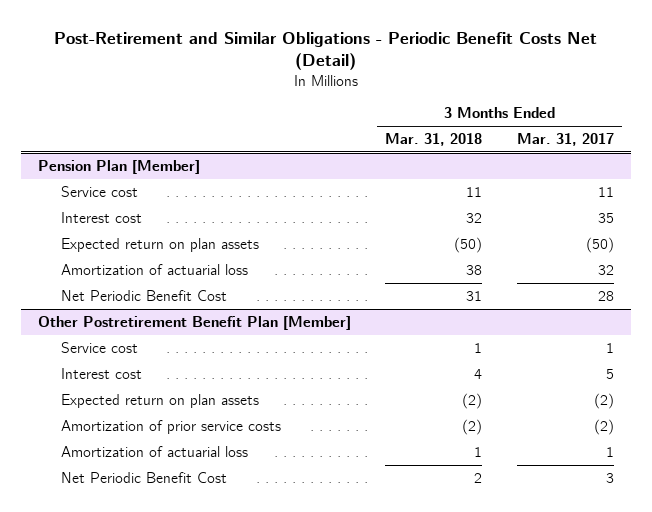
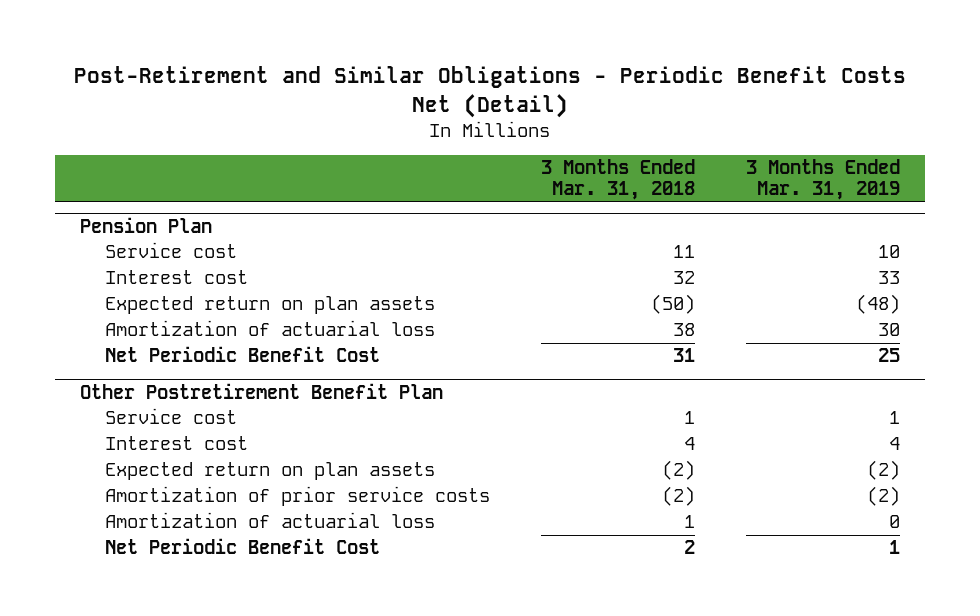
- | 3 Months Ended Mar. 31, 2018 | 3 Months Ended Mar. 31, 2017
+ | 3 Months Ended Mar. 31, 2018 | 3 Months Ended Mar. 31, 2019
- Pension Plan [Member]
+ Pension Plan
- Other Postretirement Benefit Plan [Member]
+ Other Postretirement Benefit Plan

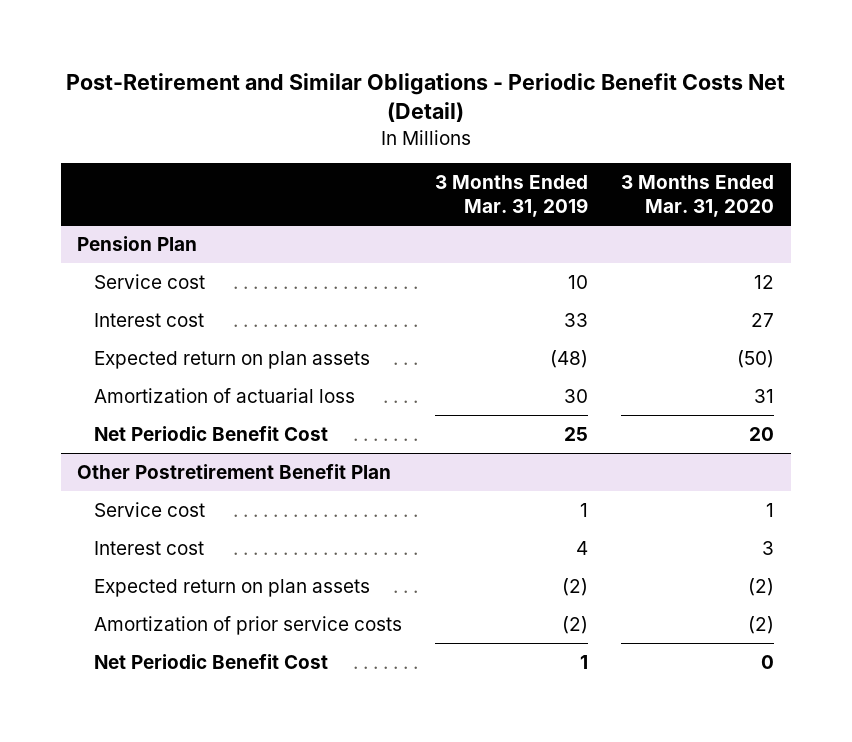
- | 3 Months Ended Mar. 31, 2018 | 3 Months Ended Mar. 31, 2019
+ | 3 Months Ended Mar. 31, 2019 | 3 Months Ended Mar. 31, 2020
@ Other Postretirement Benefit Plan
- Amortization of actuarial loss | 1 | 0

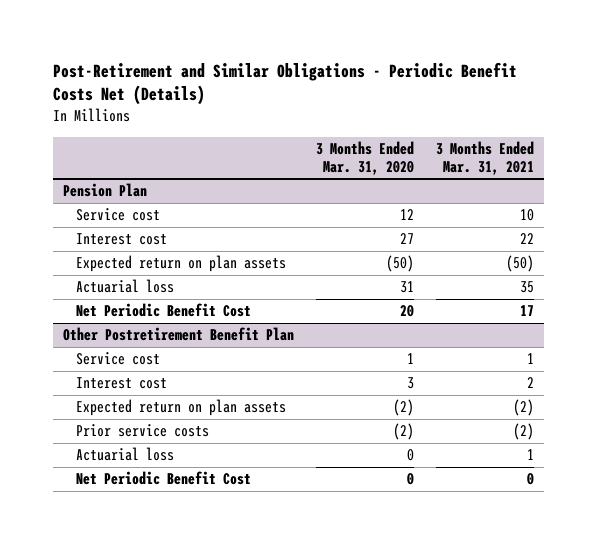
- Post-Retirement and Similar Obligations - Periodic Benefit Costs Net (Detail)
+ Post-Retirement and Similar Obligations - Periodic Benefit Costs Net (Details)
- | 3 Months Ended Mar. 31, 2019 | 3 Months Ended Mar. 31, 2020
+ | 3 Months Ended Mar. 31, 2020 | 3 Months Ended Mar. 31, 2021
@ Pension Plan
- Amortization of actuarial loss | 30 | 31
+ Actuarial loss | 31 | 35
@ Other Postretirement Benefit Plan
- Amortization of prior service costs | (2) | (2)
+ Prior service costs | (2) | (2)
+ Actuarial loss | 0 | 1

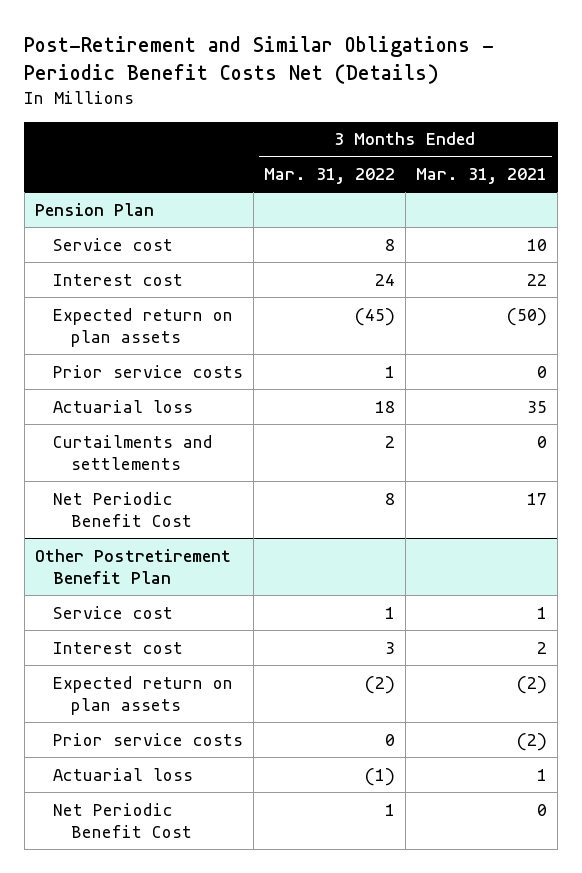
- | 3 Months Ended Mar. 31, 2020 | 3 Months Ended Mar. 31, 2021
+ | 3 Months Ended Mar. 31, 2022 | 3 Months Ended Mar. 31, 2021
@ Pension Plan
+ Prior service costs | 1 | 0
+ Curtailments and settlements | 2 | 0

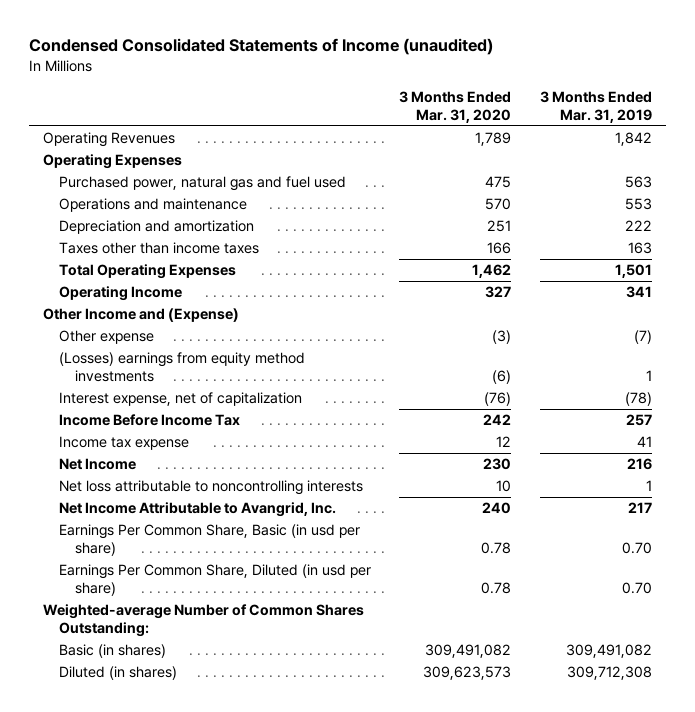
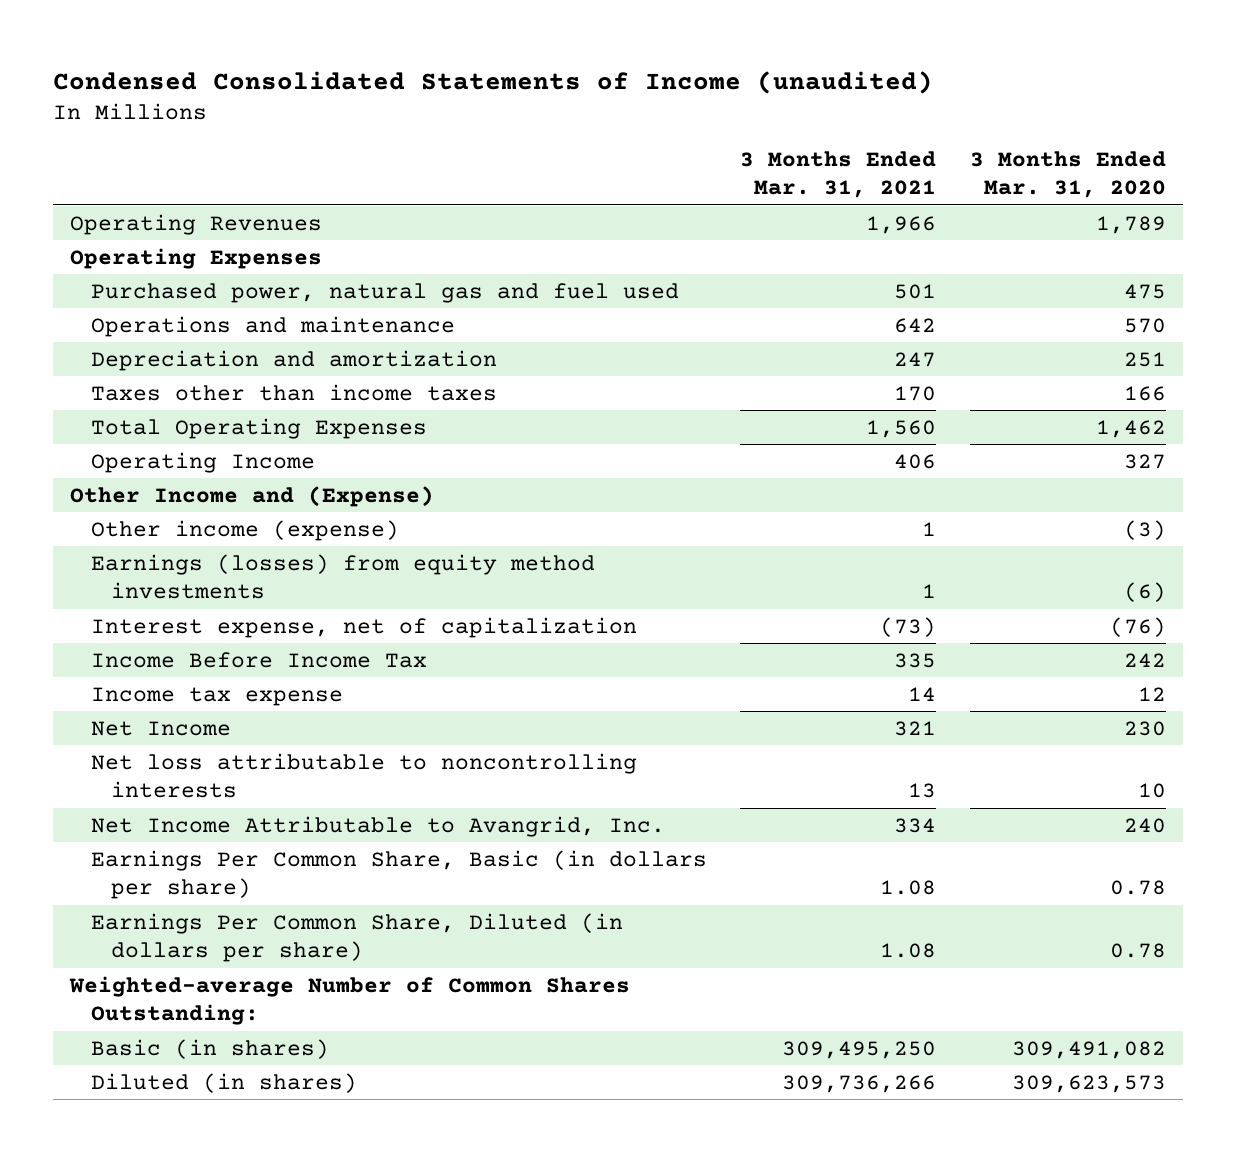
- | 3 Months Ended Mar. 31, 2020 | 3 Months Ended Mar. 31, 2019
+ | 3 Months Ended Mar. 31, 2021 | 3 Months Ended Mar. 31, 2020
- Other expense | (3) | (7)
- (Losses) earnings from equity method investments | (6) | 1
+ Other income (expense) | 1 | (3)
+ Earnings (losses) from equity method investments | 1 | (6)
- Earnings Per Common Share, Basic (in usd per share) | 0.78 | 0.70
- Earnings Per Common Share, Diluted (in usd per share) | 0.78 | 0.70
+ Earnings Per Common Share, Basic (in dollars per share) | 1.08 | 0.78
+ Earnings Per Common Share, Diluted (in dollars per share) | 1.08 | 0.78

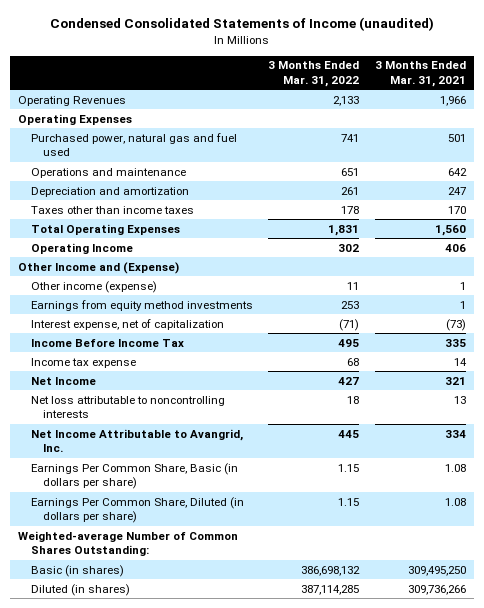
- | 3 Months Ended Mar. 31, 2021 | 3 Months Ended Mar. 31, 2020
+ | 3 Months Ended Mar. 31, 2022 | 3 Months Ended Mar. 31, 2021
- Earnings (losses) from equity method investments | 1 | (6)
+ Earnings from equity method investments | 253 | 1

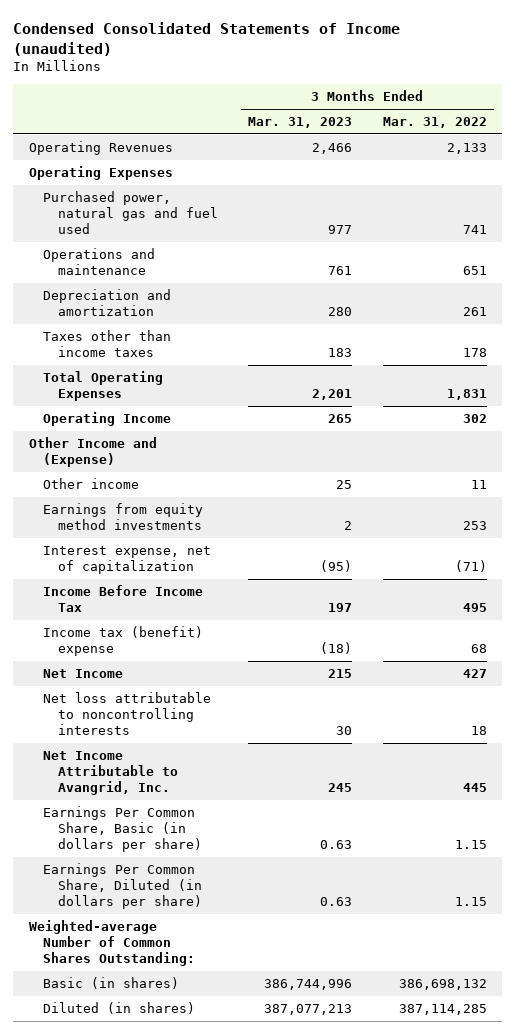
- | 3 Months Ended Mar. 31, 2022 | 3 Months Ended Mar. 31, 2021
+ | 3 Months Ended Mar. 31, 2023 | 3 Months Ended Mar. 31, 2022
- Other income (expense) | 11 | 1
+ Other income | 25 | 11
- Income tax expense | 68 | 14
+ Income tax (benefit) expense | (18) | 68

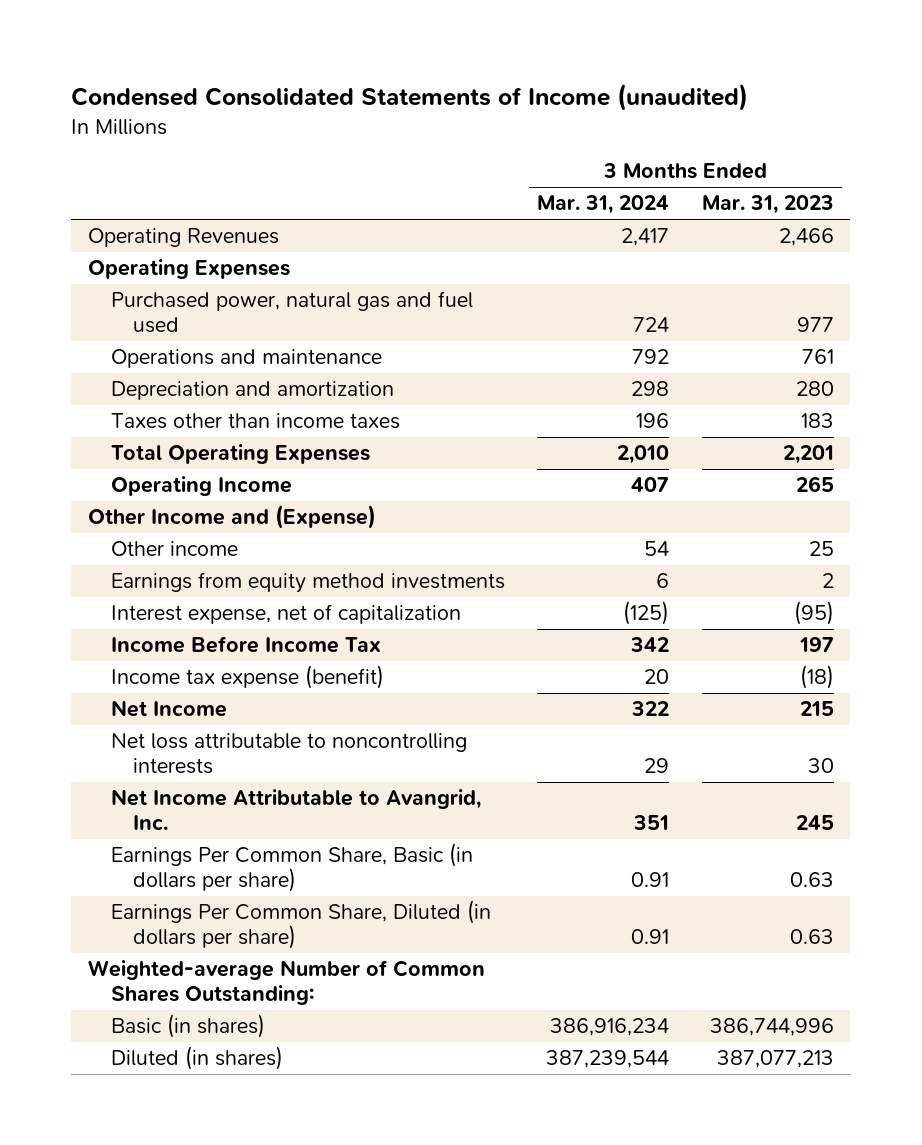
- | 3 Months Ended Mar. 31, 2023 | 3 Months Ended Mar. 31, 2022
+ | 3 Months Ended Mar. 31, 2024 | 3 Months Ended Mar. 31, 2023
- Income tax (benefit) expense | (18) | 68
+ Income tax expense (benefit) | 20 | (18)

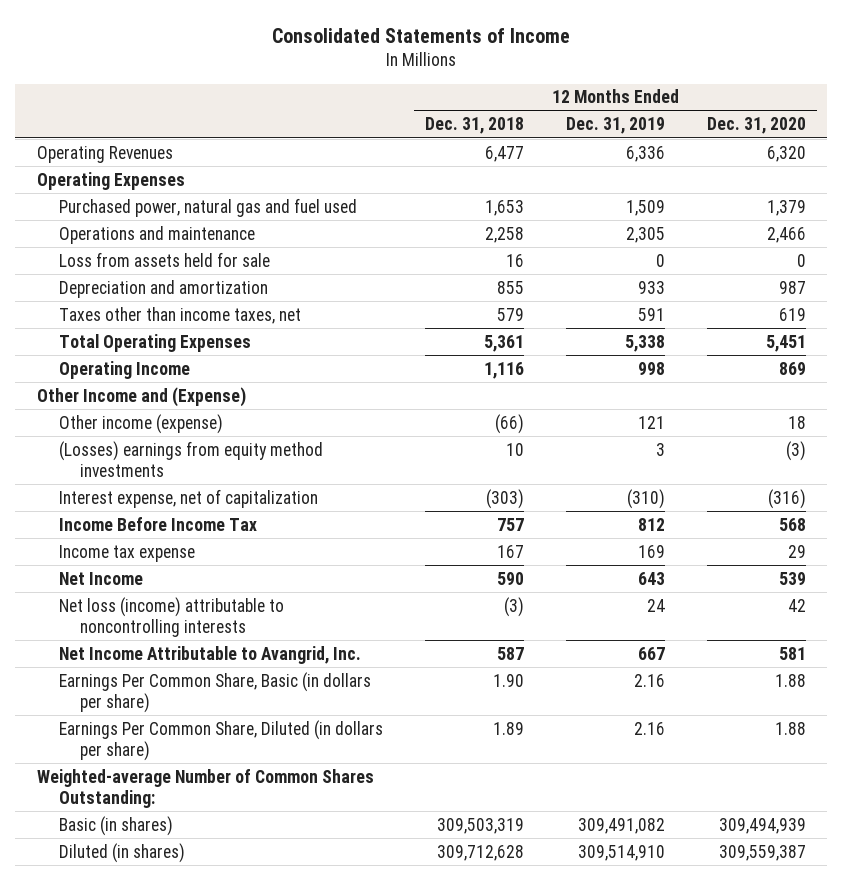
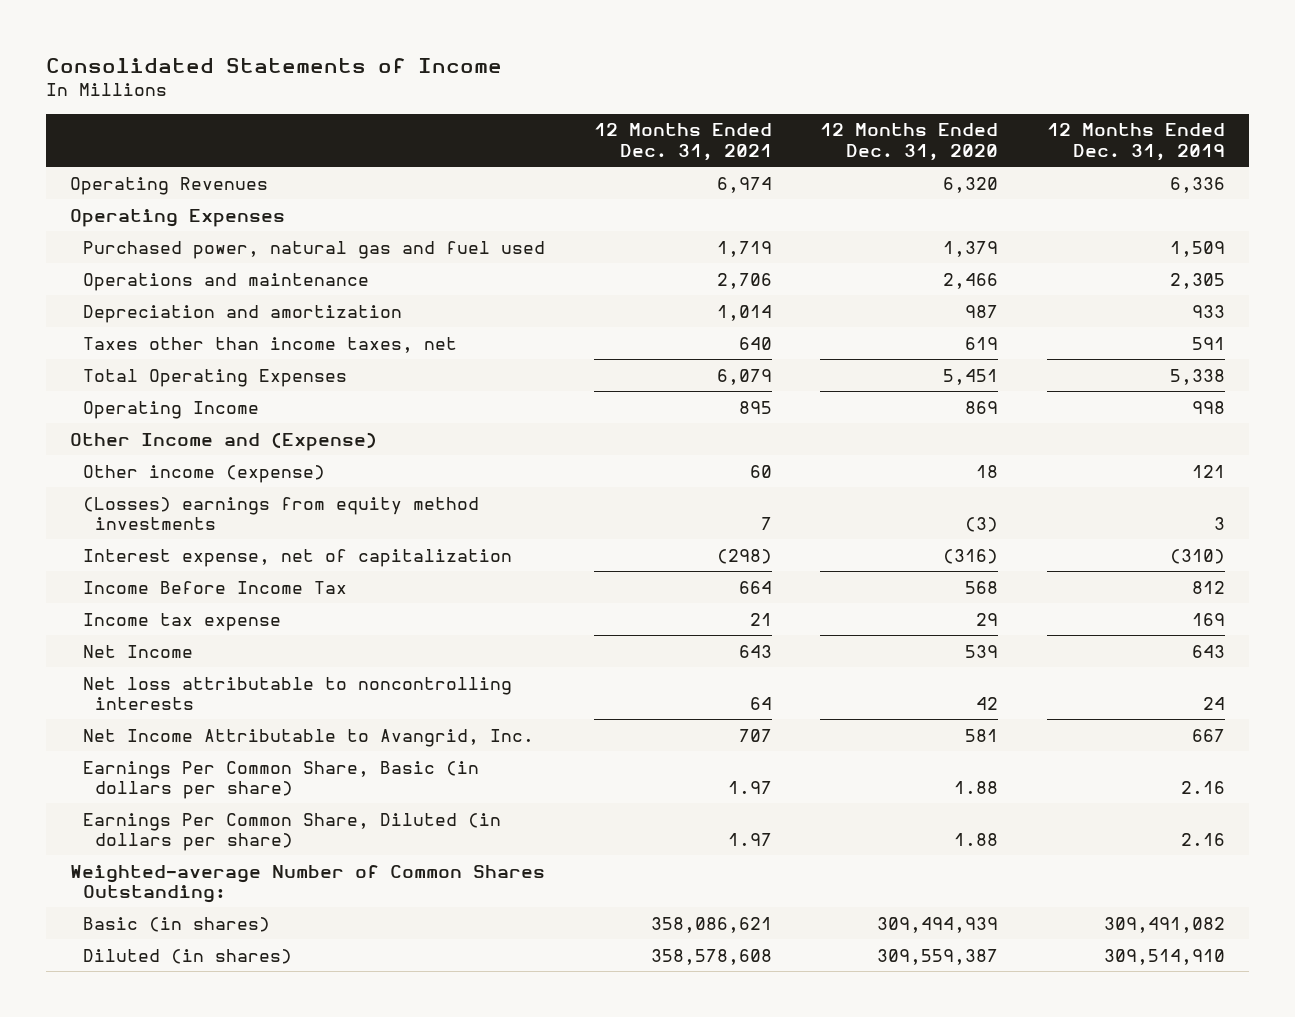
- | 12 Months Ended Dec. 31, 2018 | 12 Months Ended Dec. 31, 2019 | 12 Months Ended Dec. 31, 2020
+ | 12 Months Ended Dec. 31, 2021 | 12 Months Ended Dec. 31, 2020 | 12 Months Ended Dec. 31, 2019
- Loss from assets held for sale | 16 | 0 | 0
- Net loss (income) attributable to noncontrolling interests | (3) | 24 | 42
+ Net loss attributable to noncontrolling interests | 64 | 42 | 24

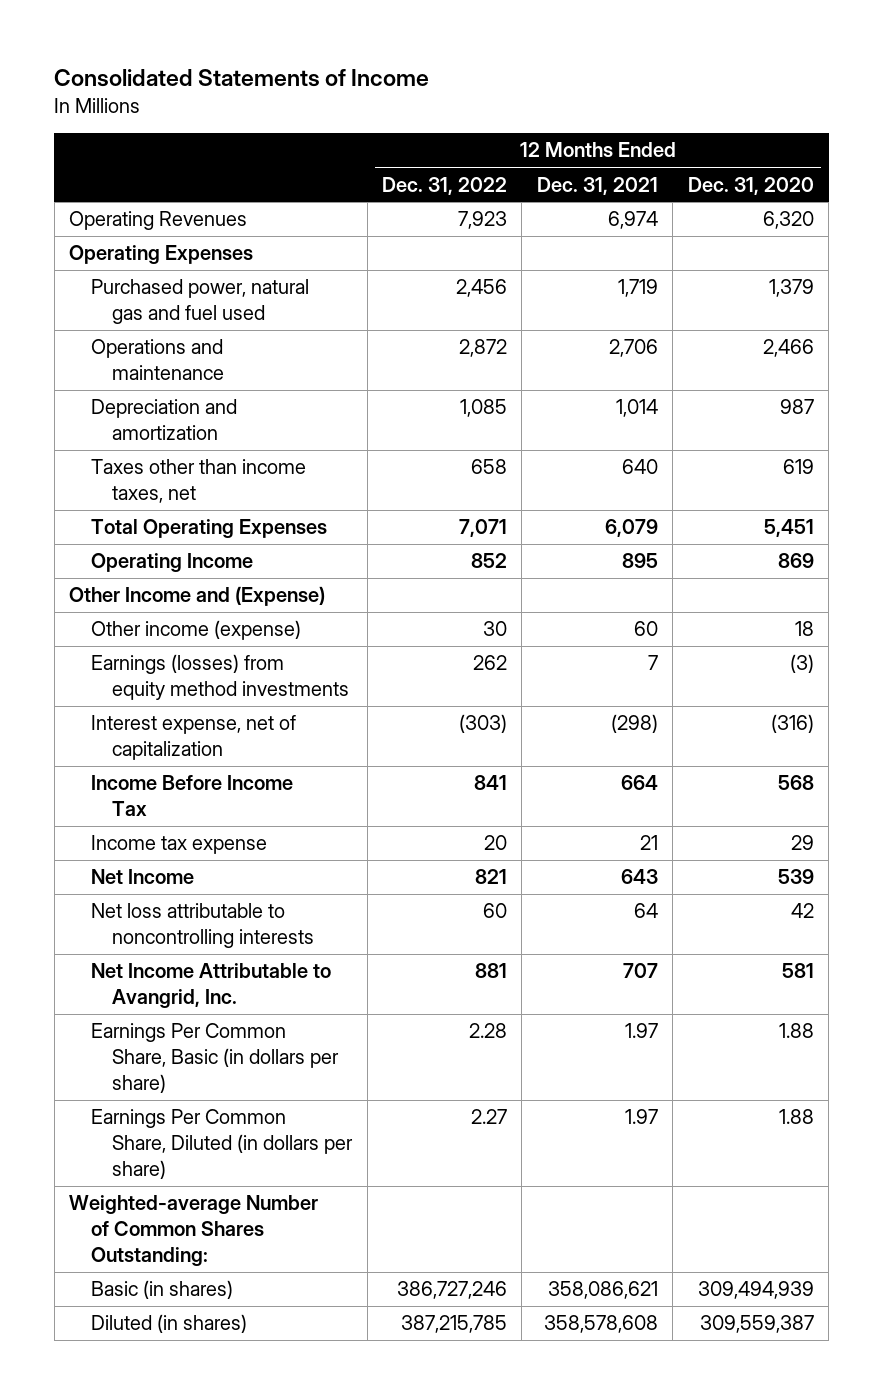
- | 12 Months Ended Dec. 31, 2021 | 12 Months Ended Dec. 31, 2020 | 12 Months Ended Dec. 31, 2019
+ | 12 Months Ended Dec. 31, 2022 | 12 Months Ended Dec. 31, 2021 | 12 Months Ended Dec. 31, 2020
- (Losses) earnings from equity method investments | 7 | (3) | 3
+ Earnings (losses) from equity method investments | 262 | 7 | (3)

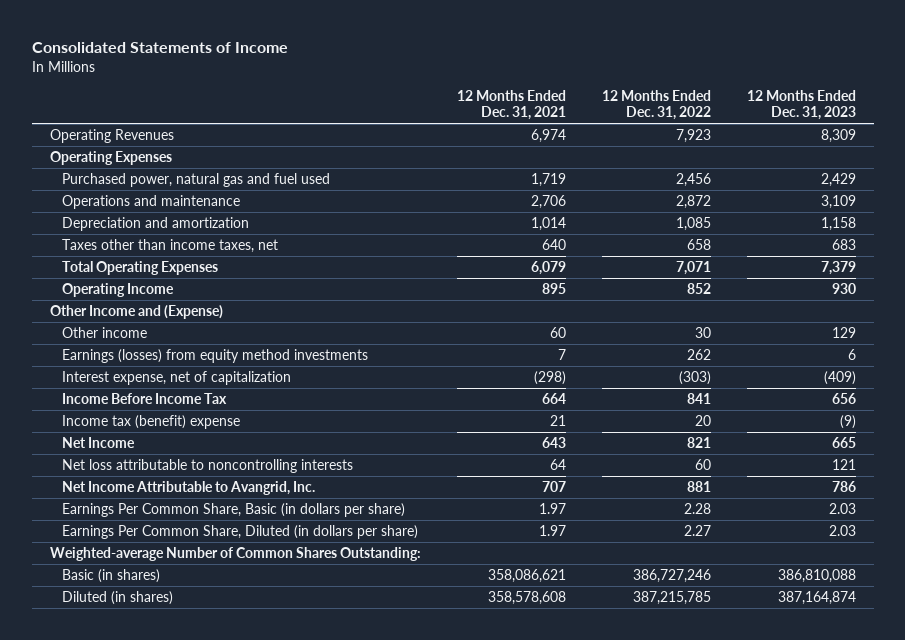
- | 12 Months Ended Dec. 31, 2022 | 12 Months Ended Dec. 31, 2021 | 12 Months Ended Dec. 31, 2020
+ | 12 Months Ended Dec. 31, 2021 | 12 Months Ended Dec. 31, 2022 | 12 Months Ended Dec. 31, 2023
- Other income (expense) | 30 | 60 | 18
+ Other income | 60 | 30 | 129
- Income tax expense | 20 | 21 | 29
+ Income tax (benefit) expense | 21 | 20 | (9)

